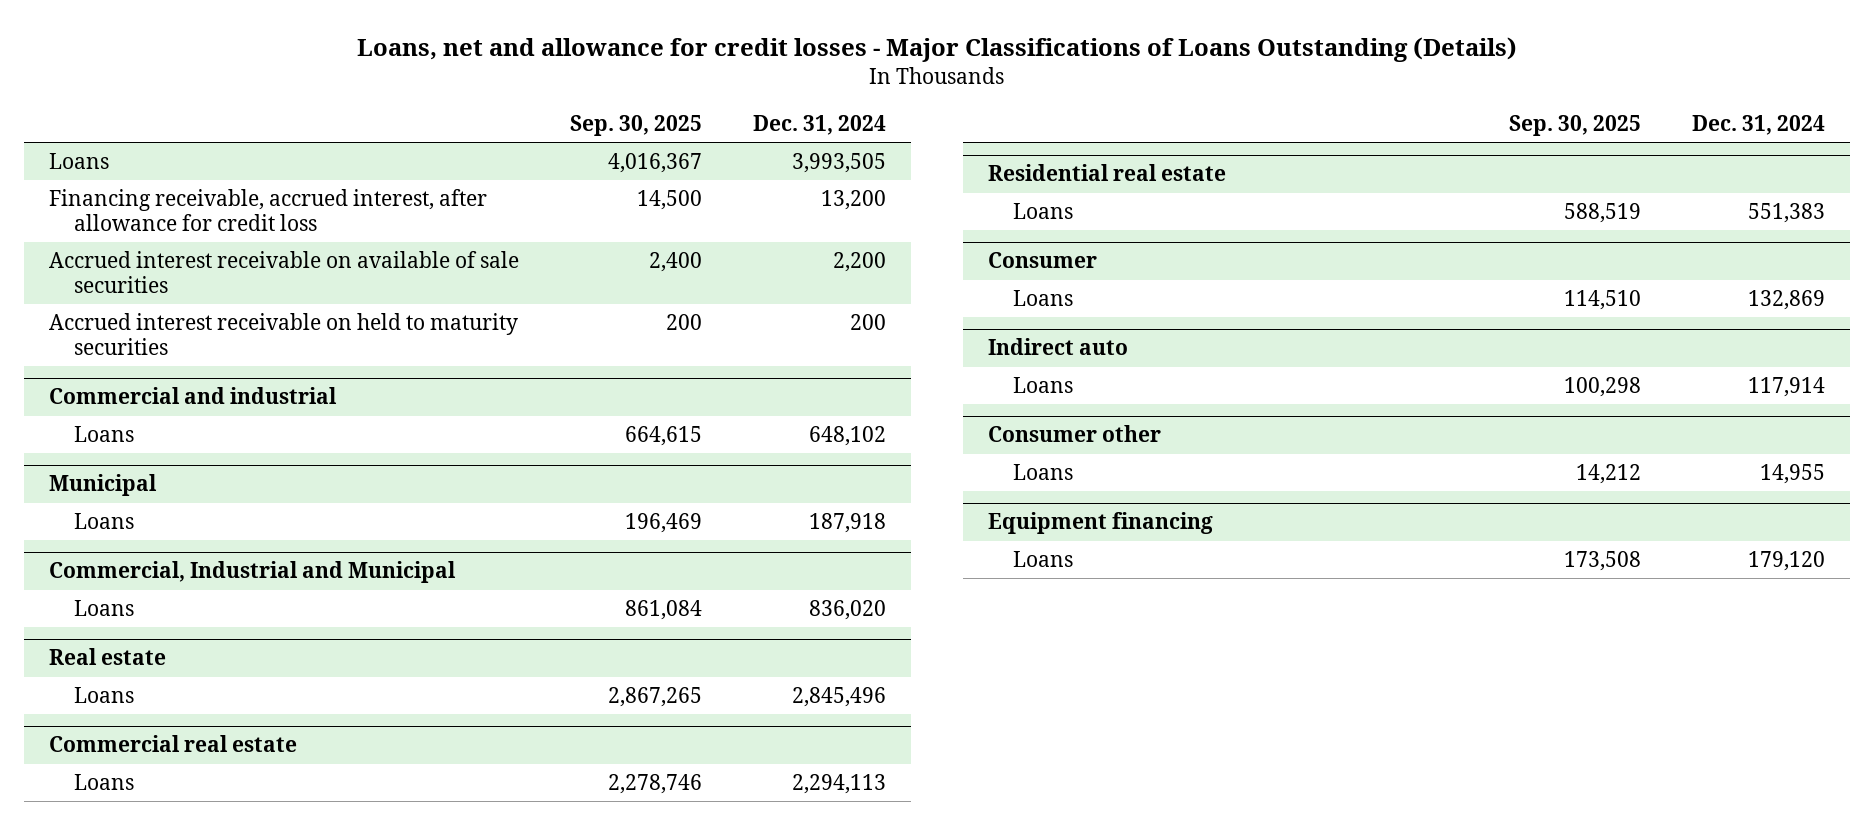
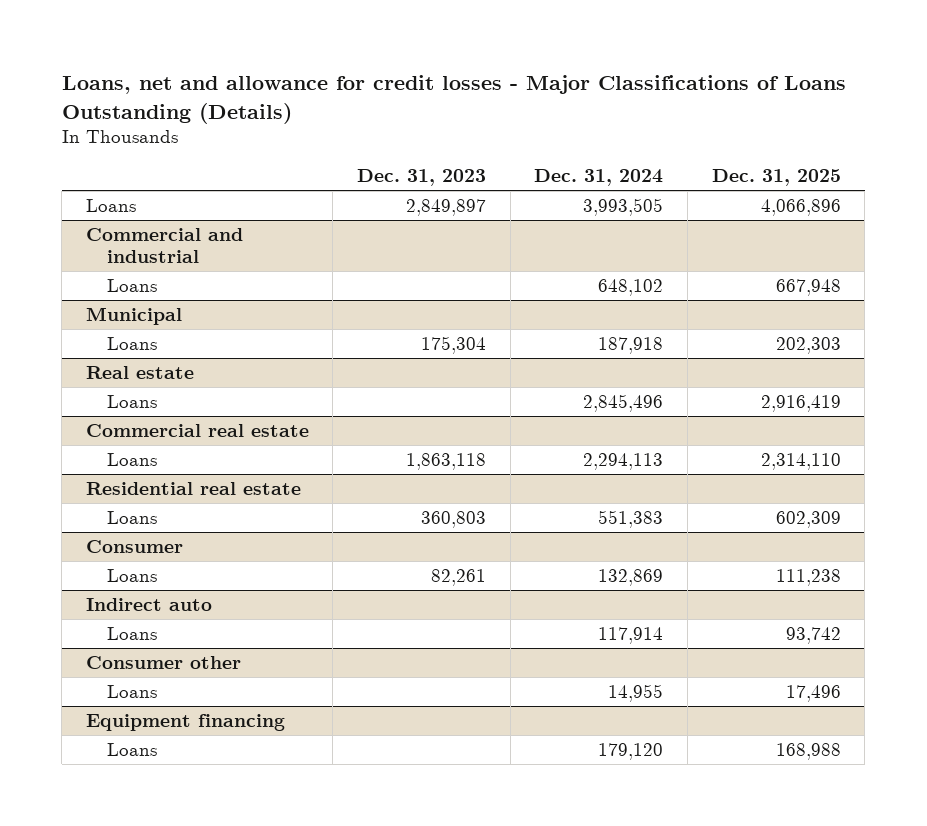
- | Sep. 30, 2025 | Dec. 31, 2024
+ | Dec. 31, 2023 | Dec. 31, 2024 | Dec. 31, 2025
- Financing receivable, accrued interest, after allowance for credit loss | 14,500 | 13,200
- Accrued interest receivable on available of sale securities | 2,400 | 2,200
- Accrued interest receivable on held to maturity securities | 200 | 200
- Commercial, Industrial and Municipal
- Loans | 861,084 | 836,020

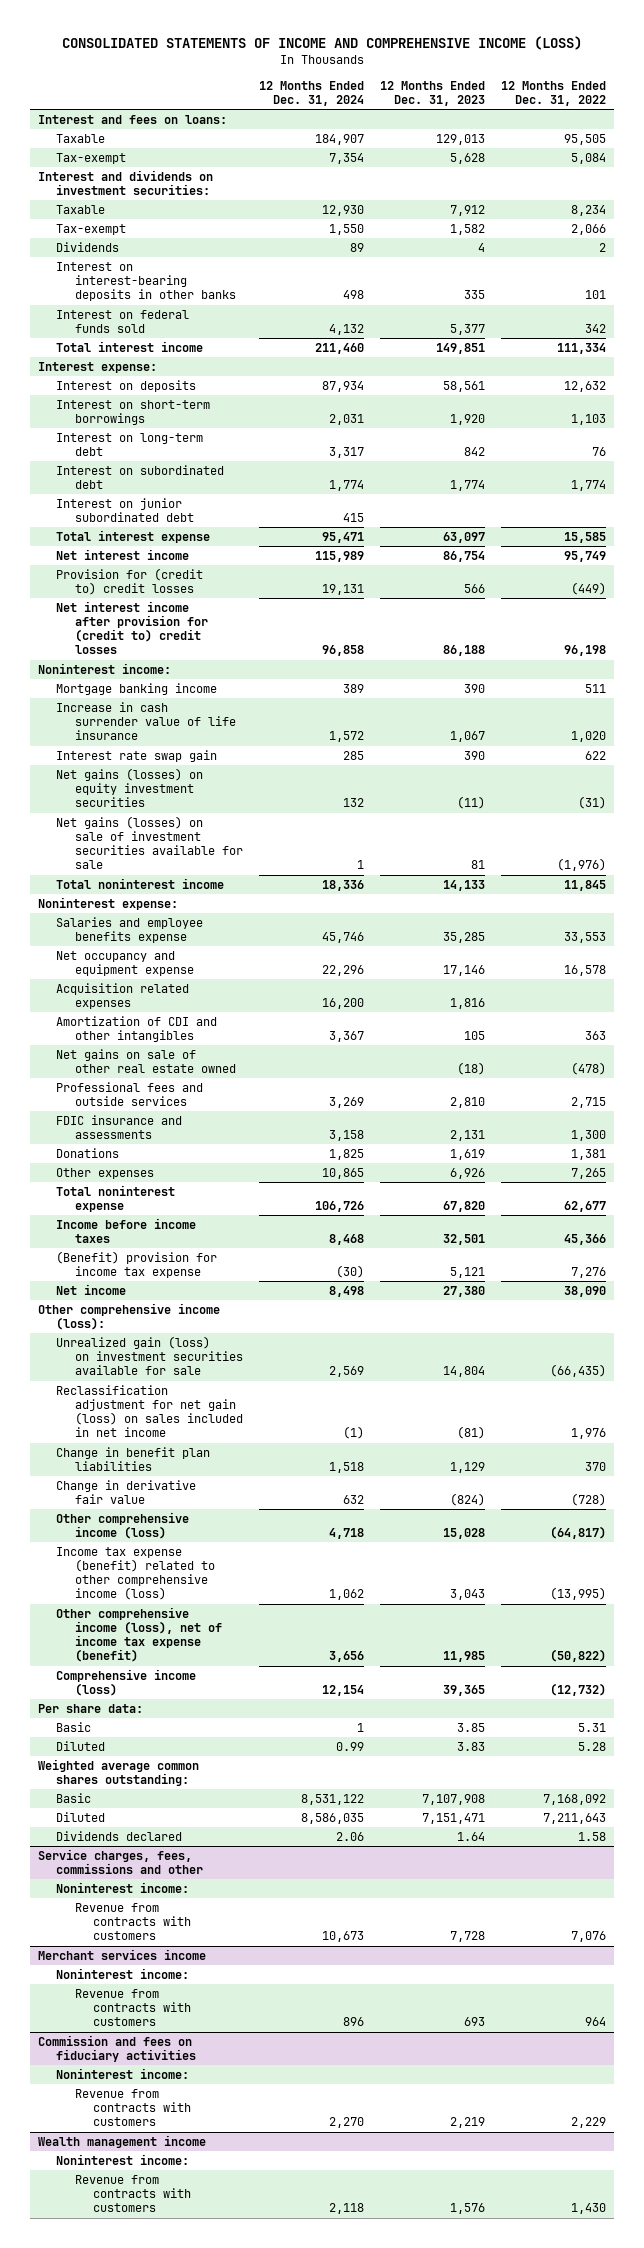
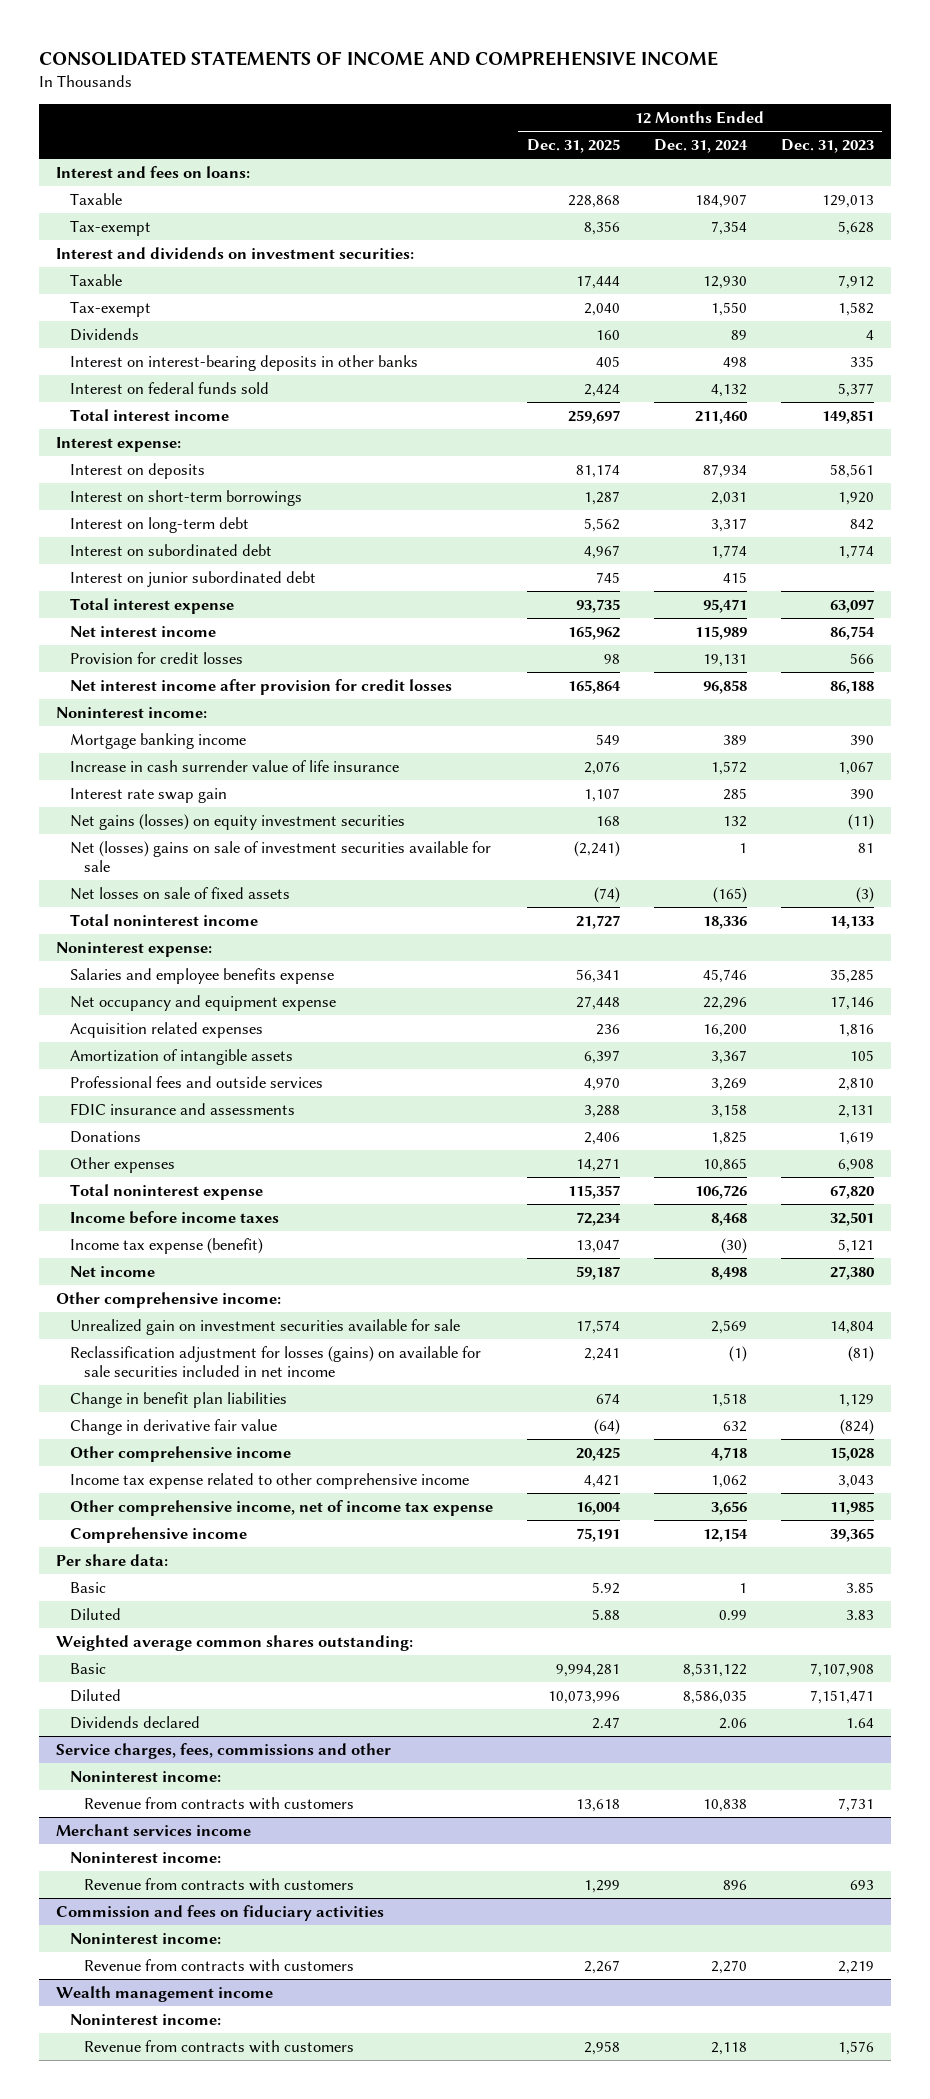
- CONSOLIDATED STATEMENTS OF INCOME AND COMPREHENSIVE INCOME (LOSS)
+ CONSOLIDATED STATEMENTS OF INCOME AND COMPREHENSIVE INCOME
- | 12 Months Ended Dec. 31, 2024 | 12 Months Ended Dec. 31, 2023 | 12 Months Ended Dec. 31, 2022
+ | 12 Months Ended Dec. 31, 2025 | 12 Months Ended Dec. 31, 2024 | 12 Months Ended Dec. 31, 2023
- Provision for (credit to) credit losses | 19,131 | 566 | (449)
- Net interest income after provision for (credit to) credit losses | 96,858 | 86,188 | 96,198
+ Provision for credit losses | 98 | 19,131 | 566
+ Net interest income after provision for credit losses | 165,864 | 96,858 | 86,188
- Net gains (losses) on sale of investment securities available for sale | 1 | 81 | (1,976)
+ Net (losses) gains on sale of investment securities available for sale | (2,241) | 1 | 81
+ Net losses on sale of fixed assets | (74) | (165) | (3)
- Amortization of CDI and other intangibles | 3,367 | 105 | 363
- Net gains on sale of other real estate owned | | (18) | (478)
+ Amortization of intangible assets | 6,397 | 3,367 | 105
- Other expenses | 10,865 | 6,926 | 7,265
+ Other expenses | 14,271 | 10,865 | 6,908
- (Benefit) provision for income tax expense | (30) | 5,121 | 7,276
+ Income tax expense (benefit) | 13,047 | (30) | 5,121
- Other comprehensive income (loss):
- Unrealized gain (loss) on investment securities available for sale | 2,569 | 14,804 | (66,435)
- Reclassification adjustment for net gain (loss) on sales included in net income | (1) | (81) | 1,976
+ Other comprehensive income:
+ Unrealized gain on investment securities available for sale | 17,574 | 2,569 | 14,804
+ Reclassification adjustment for losses (gains) on available for sale securities included in net income | 2,241 | (1) | (81)
- Other comprehensive income (loss) | 4,718 | 15,028 | (64,817)
- Income tax expense (benefit) related to other comprehensive income (loss) | 1,062 | 3,043 | (13,995)
- Other comprehensive income (loss), net of income tax expense (benefit) | 3,656 | 11,985 | (50,822)
- Comprehensive income (loss) | 12,154 | 39,365 | (12,732)
+ Other comprehensive income | 20,425 | 4,718 | 15,028
+ Income tax expense related to other comprehensive income | 4,421 | 1,062 | 3,043
+ Other comprehensive income, net of income tax expense | 16,004 | 3,656 | 11,985
+ Comprehensive income | 75,191 | 12,154 | 39,365
@ Service charges, fees, commissions and other
- Revenue from contracts with customers | 10,673 | 7,728 | 7,076
+ Revenue from contracts with customers | 13,618 | 10,838 | 7,731

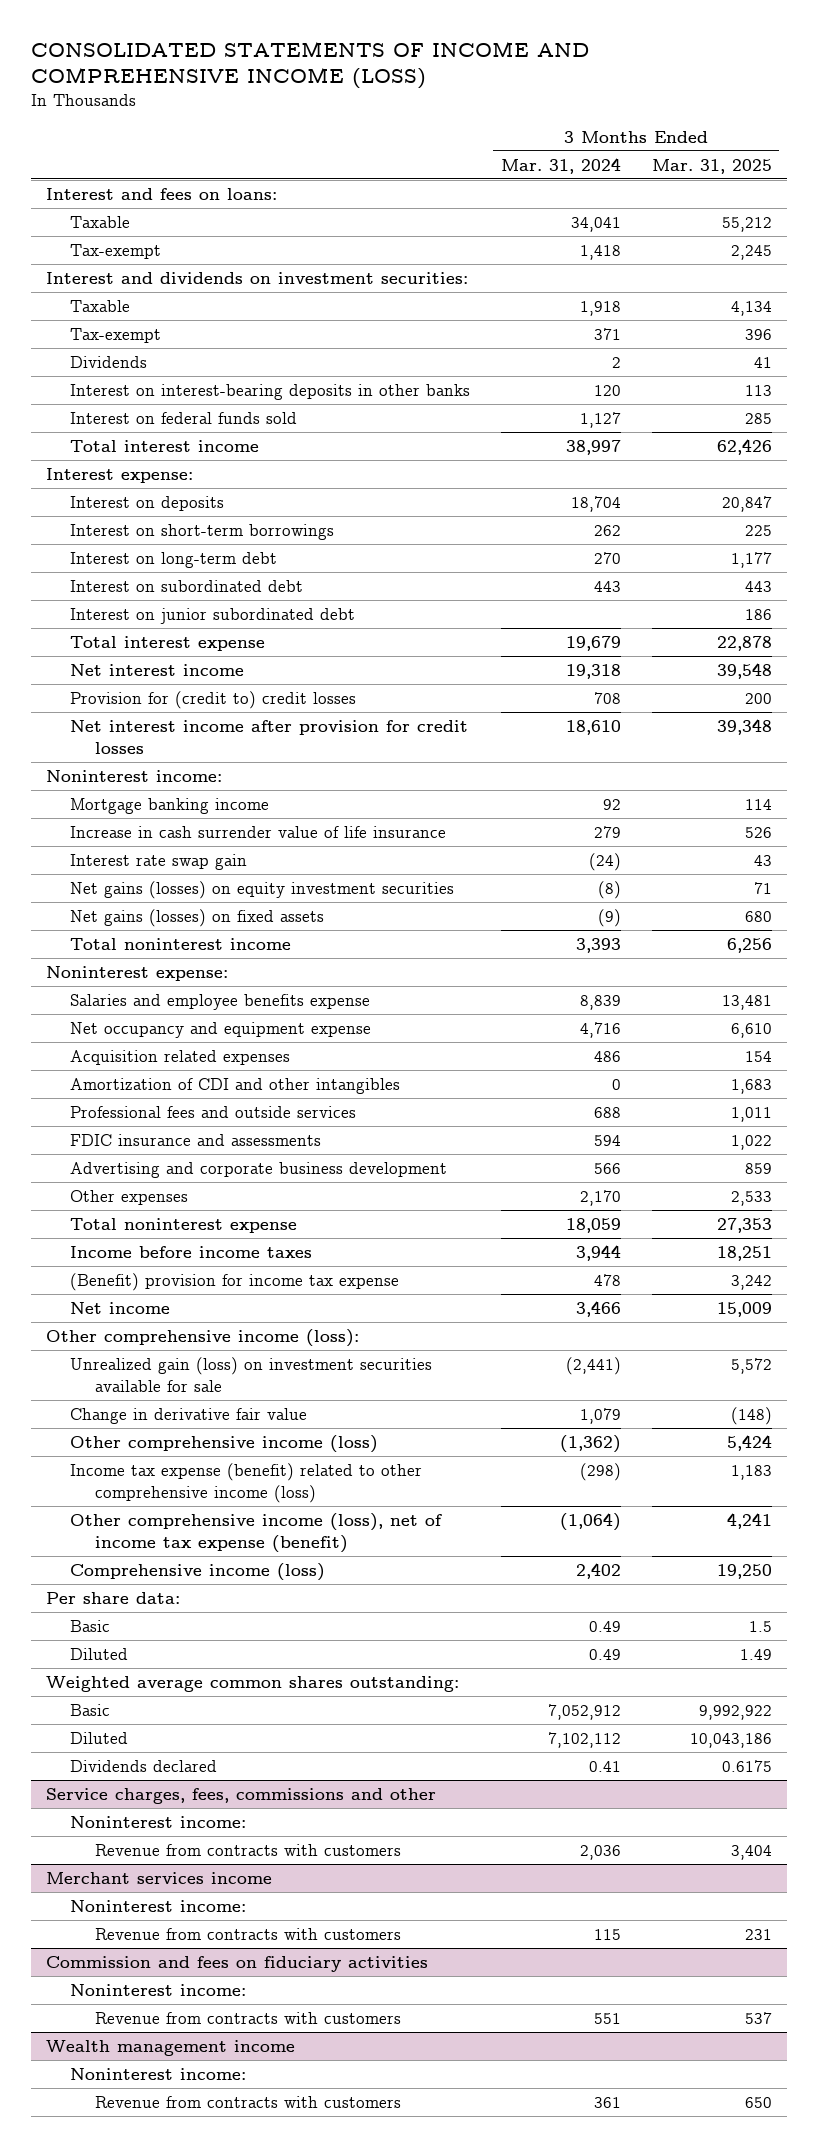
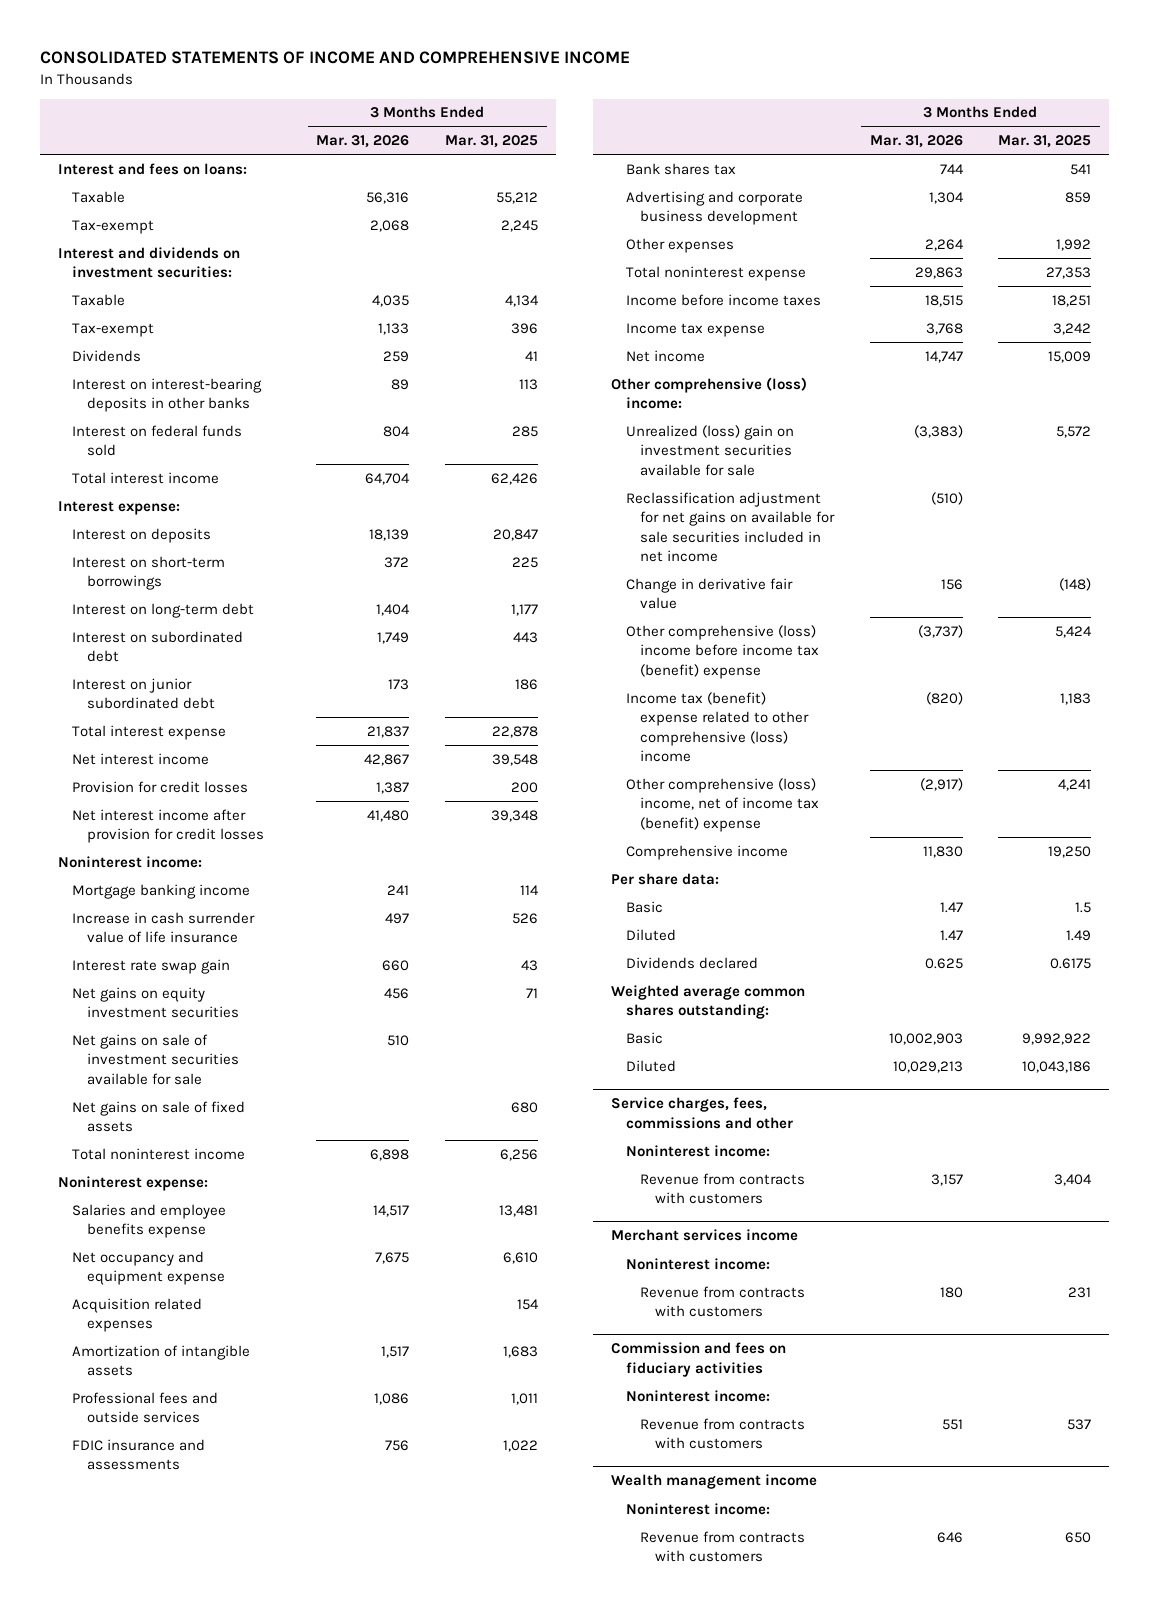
- CONSOLIDATED STATEMENTS OF INCOME AND COMPREHENSIVE INCOME (LOSS)
+ CONSOLIDATED STATEMENTS OF INCOME AND COMPREHENSIVE INCOME
- | 3 Months Ended Mar. 31, 2024 | 3 Months Ended Mar. 31, 2025
+ | 3 Months Ended Mar. 31, 2026 | 3 Months Ended Mar. 31, 2025
- Provision for (credit to) credit losses | 708 | 200
+ Provision for credit losses | 1,387 | 200
- Net gains (losses) on equity investment securities | (8) | 71
- Net gains (losses) on fixed assets | (9) | 680
+ Net gains on equity investment securities | 456 | 71
+ Net gains on sale of investment securities available for sale | 510 |
+ Net gains on sale of fixed assets | | 680
- Amortization of CDI and other intangibles | 0 | 1,683
+ Amortization of intangible assets | 1,517 | 1,683
+ Bank shares tax | 744 | 541
- Other expenses | 2,170 | 2,533
+ Other expenses | 2,264 | 1,992
- (Benefit) provision for income tax expense | 478 | 3,242
+ Income tax expense | 3,768 | 3,242
- Other comprehensive income (loss):
- Unrealized gain (loss) on investment securities available for sale | (2,441) | 5,572
+ Other comprehensive (loss) income:
+ Unrealized (loss) gain on investment securities available for sale | (3,383) | 5,572
+ Reclassification adjustment for net gains on available for sale securities included in net income | (510) |
- Other comprehensive income (loss) | (1,362) | 5,424
- Income tax expense (benefit) related to other comprehensive income (loss) | (298) | 1,183
- Other comprehensive income (loss), net of income tax expense (benefit) | (1,064) | 4,241
- Comprehensive income (loss) | 2,402 | 19,250
+ Other comprehensive (loss) income before income tax (benefit) expense | (3,737) | 5,424
+ Income tax (benefit) expense related to other comprehensive (loss) income | (820) | 1,183
+ Other comprehensive (loss) income, net of income tax (benefit) expense | (2,917) | 4,241
+ Comprehensive income | 11,830 | 19,250
moved up: Dividends declared | 0.625 | 0.6175

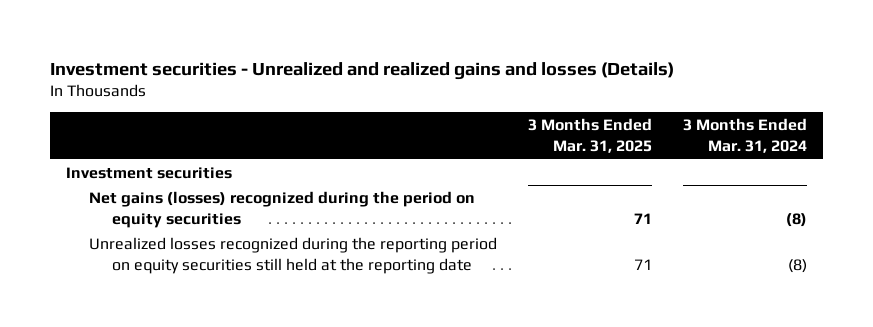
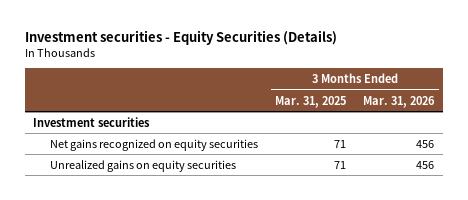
- Investment securities - Unrealized and realized gains and losses (Details)
+ Investment securities - Equity Securities (Details)
- | 3 Months Ended Mar. 31, 2025 | 3 Months Ended Mar. 31, 2024
+ | 3 Months Ended Mar. 31, 2025 | 3 Months Ended Mar. 31, 2026
- Net gains (losses) recognized during the period on equity securities | 71 | (8)
- Unrealized losses recognized during the reporting period on equity securities still held at the reporting date | 71 | (8)
+ Net gains recognized on equity securities | 71 | 456
+ Unrealized gains on equity securities | 71 | 456

